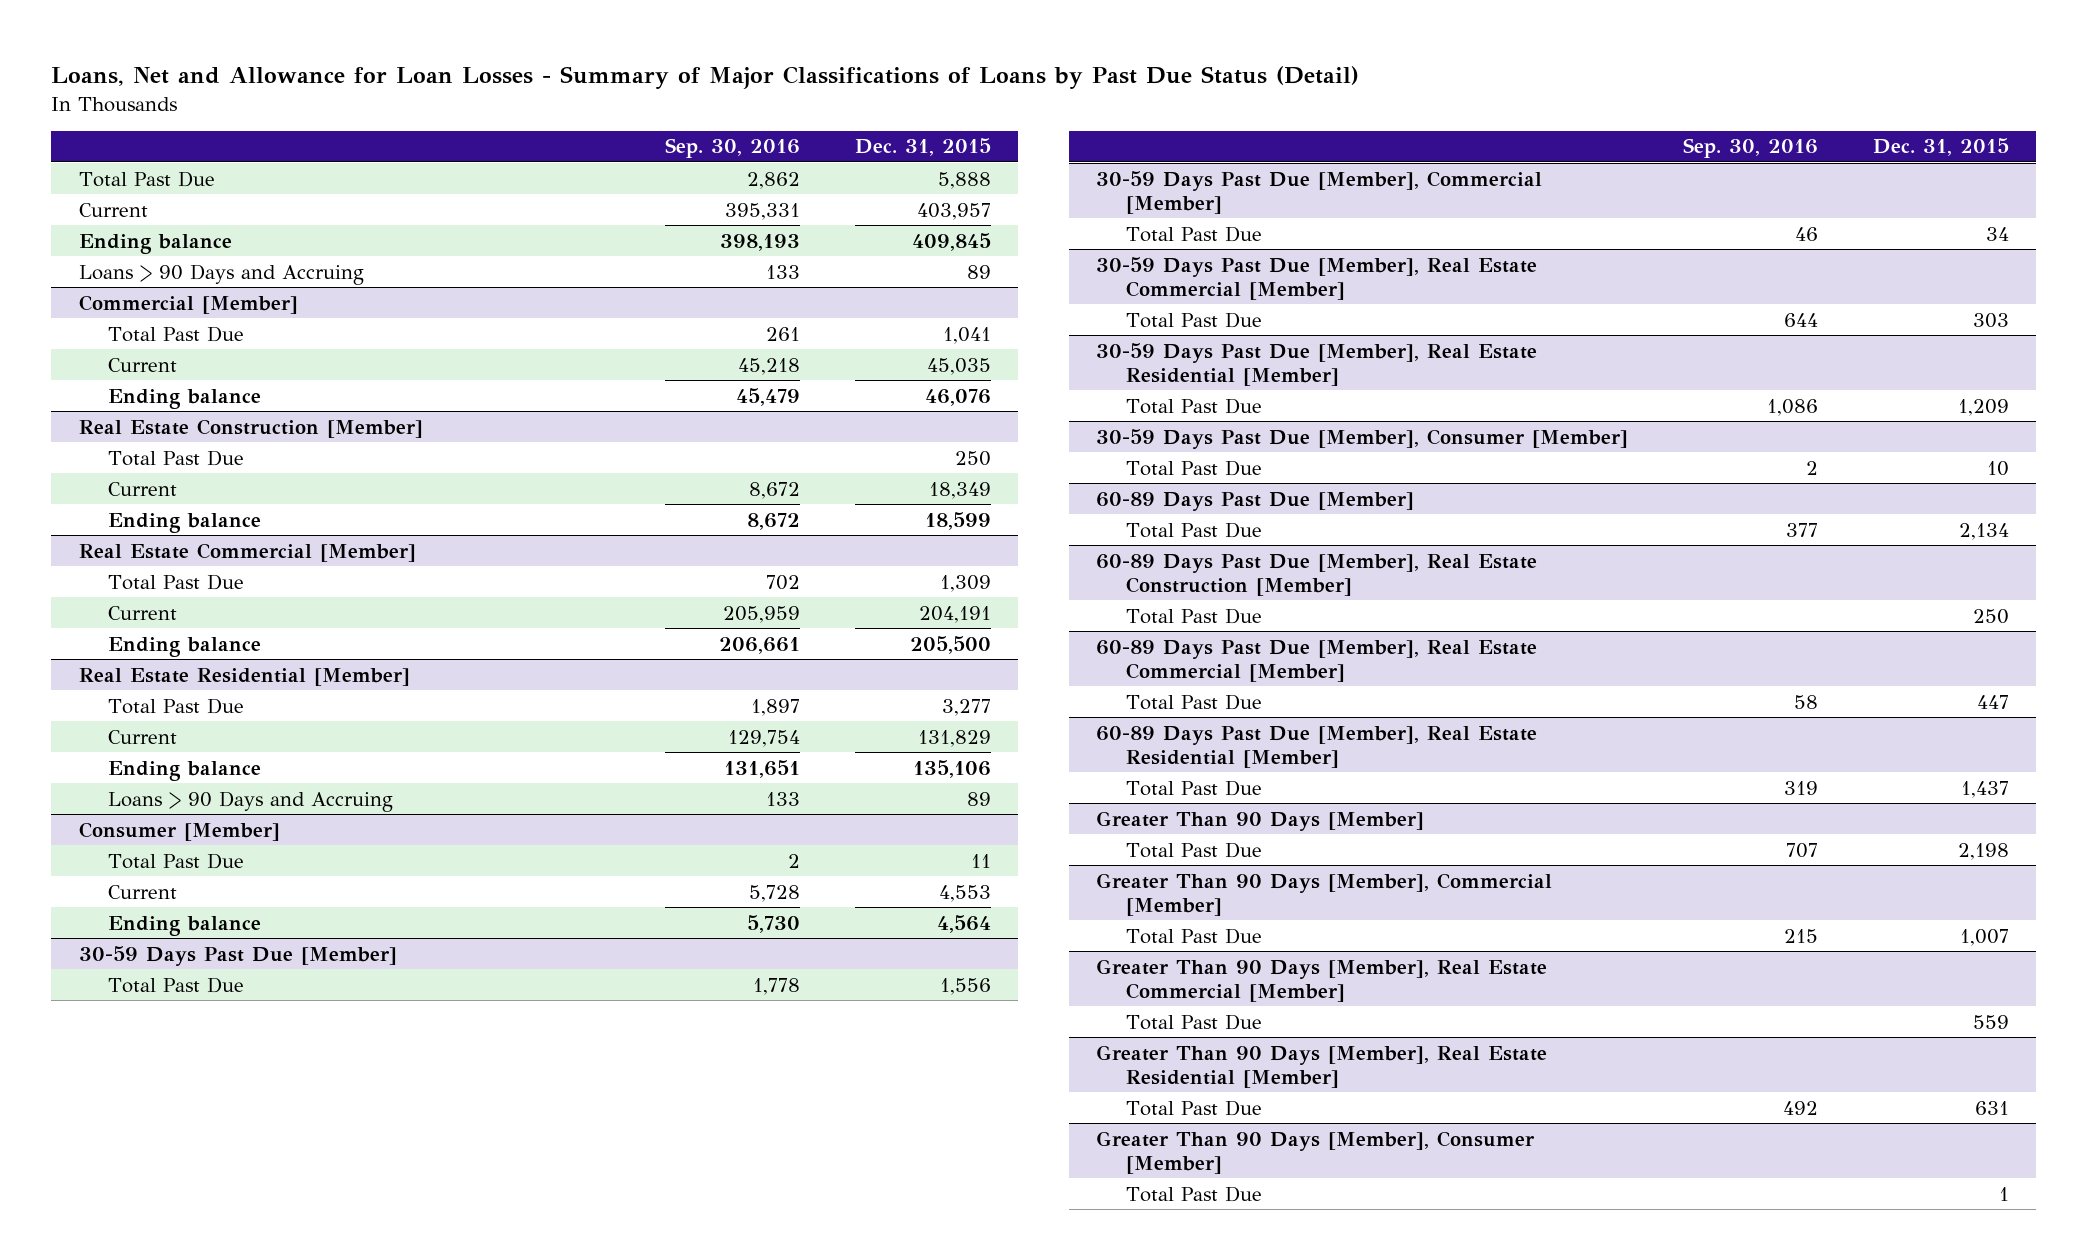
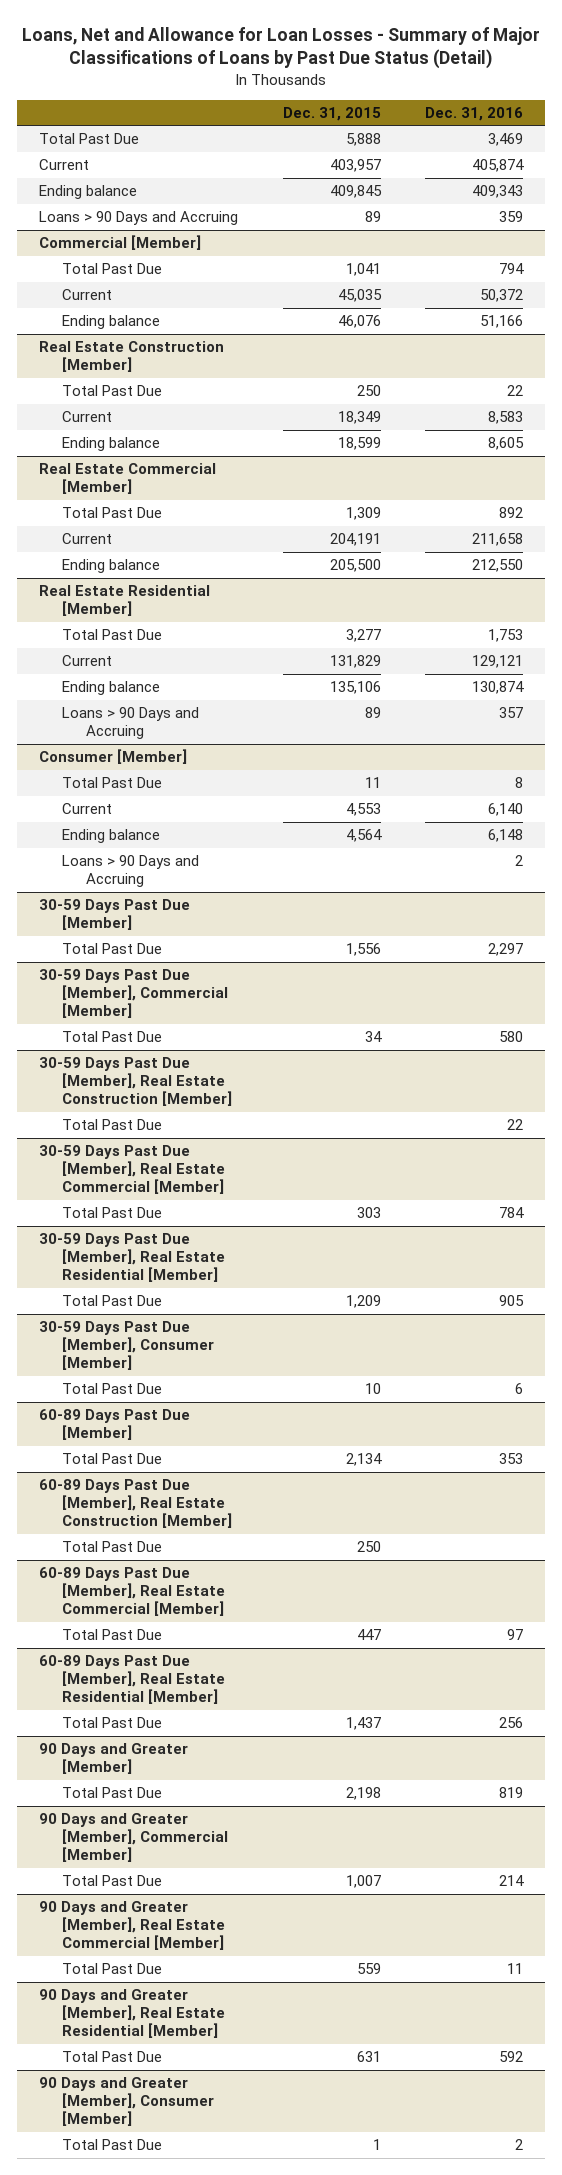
- | Sep. 30, 2016 | Dec. 31, 2015
+ | Dec. 31, 2015 | Dec. 31, 2016
@ Consumer [Member]
+ Loans > 90 Days and Accruing | | 2
+ 30-59 Days Past Due [Member], Real Estate Construction [Member]
+ Total Past Due | | 22
- Greater Than 90 Days [Member]
+ 90 Days and Greater [Member]
- Greater Than 90 Days [Member], Commercial [Member]
+ 90 Days and Greater [Member], Commercial [Member]
- Greater Than 90 Days [Member], Real Estate Commercial [Member]
+ 90 Days and Greater [Member], Real Estate Commercial [Member]
- Greater Than 90 Days [Member], Real Estate Residential [Member]
+ 90 Days and Greater [Member], Real Estate Residential [Member]
- Greater Than 90 Days [Member], Consumer [Member]
+ 90 Days and Greater [Member], Consumer [Member]

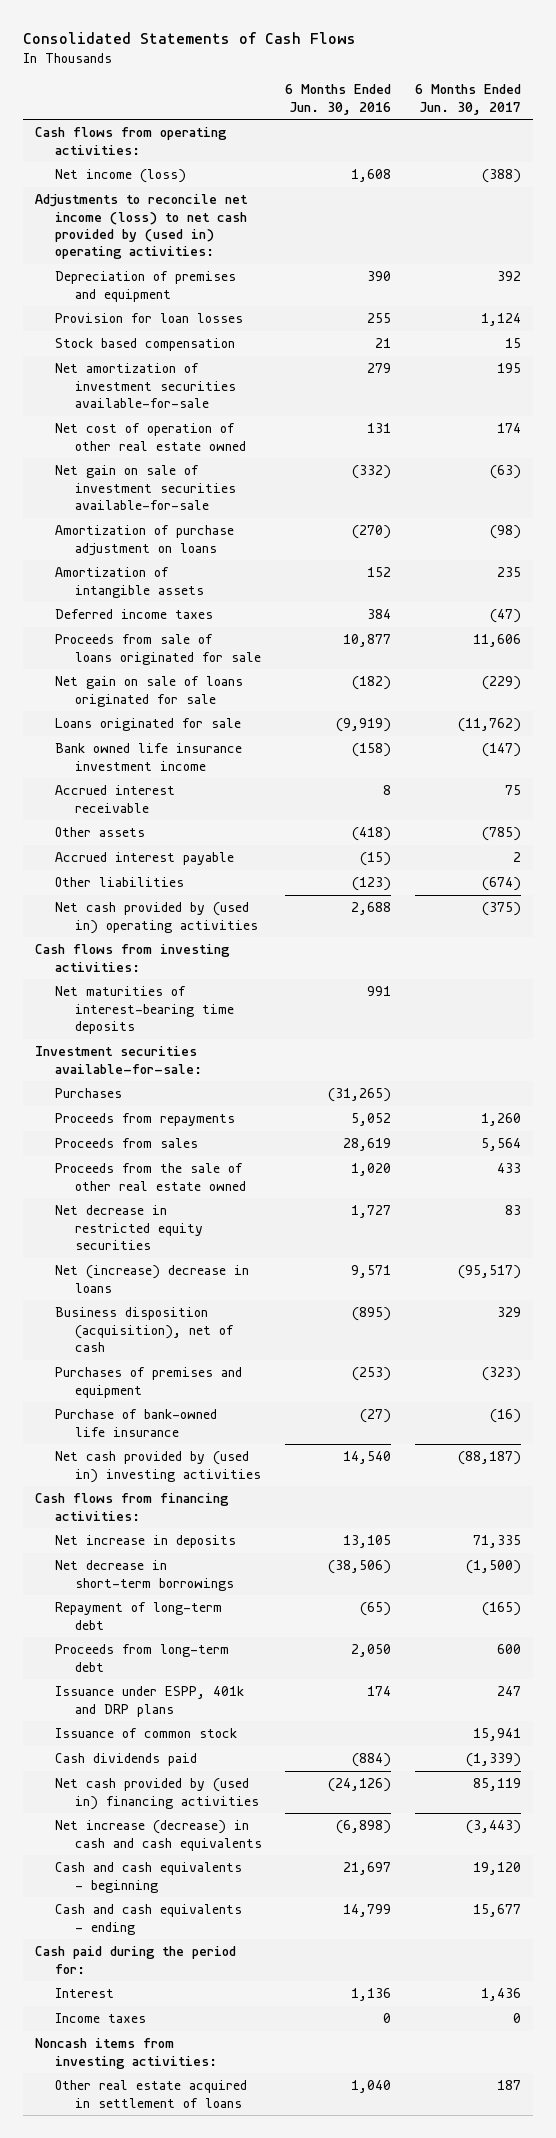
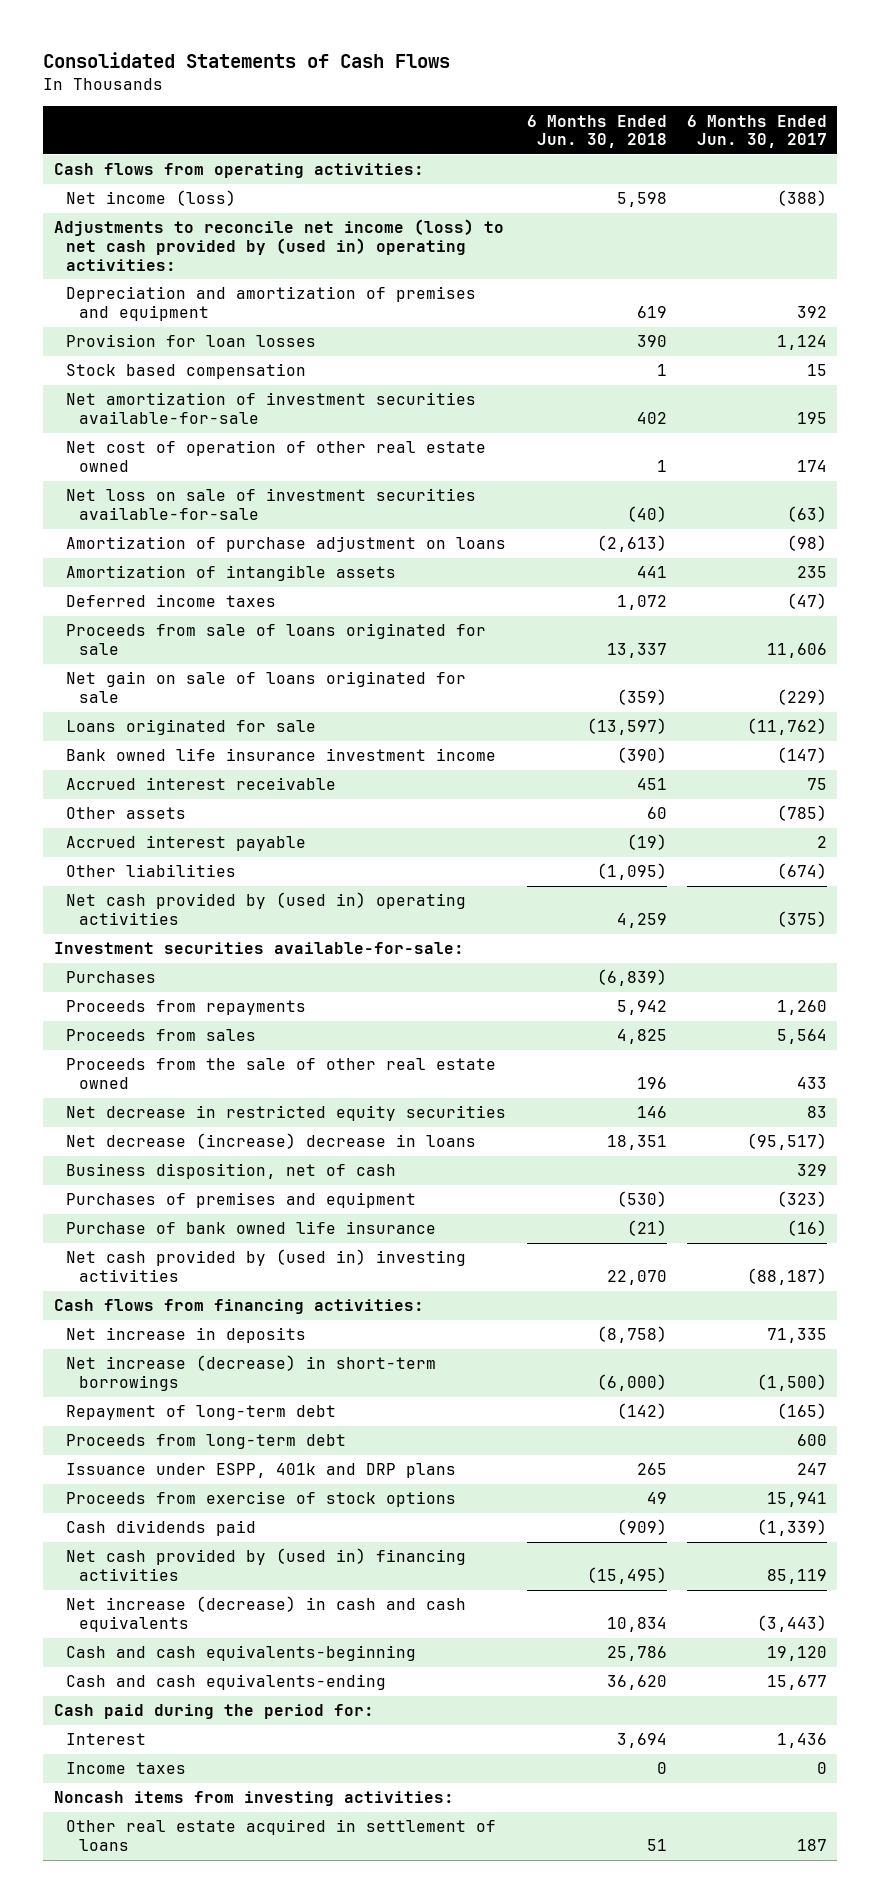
- | 6 Months Ended Jun. 30, 2016 | 6 Months Ended Jun. 30, 2017
+ | 6 Months Ended Jun. 30, 2018 | 6 Months Ended Jun. 30, 2017
- Depreciation of premises and equipment | 390 | 392
+ Depreciation and amortization of premises and equipment | 619 | 392
- Net gain on sale of investment securities available-for-sale | (332) | (63)
+ Net loss on sale of investment securities available-for-sale | (40) | (63)
- Cash flows from investing activities:
- Net maturities of interest-bearing time deposits | 991 |
- Net (increase) decrease in loans | 9,571 | (95,517)
- Business disposition (acquisition), net of cash | (895) | 329
+ Net decrease (increase) decrease in loans | 18,351 | (95,517)
+ Business disposition, net of cash | | 329
- Purchase of bank-owned life insurance | (27) | (16)
+ Purchase of bank owned life insurance | (21) | (16)
- Net decrease in short-term borrowings | (38,506) | (1,500)
+ Net increase (decrease) in short-term borrowings | (6,000) | (1,500)
- Issuance of common stock | | 15,941
+ Proceeds from exercise of stock options | 49 | 15,941
- Cash and cash equivalents - beginning | 21,697 | 19,120
- Cash and cash equivalents - ending | 14,799 | 15,677
+ Cash and cash equivalents-beginning | 25,786 | 19,120
+ Cash and cash equivalents-ending | 36,620 | 15,677

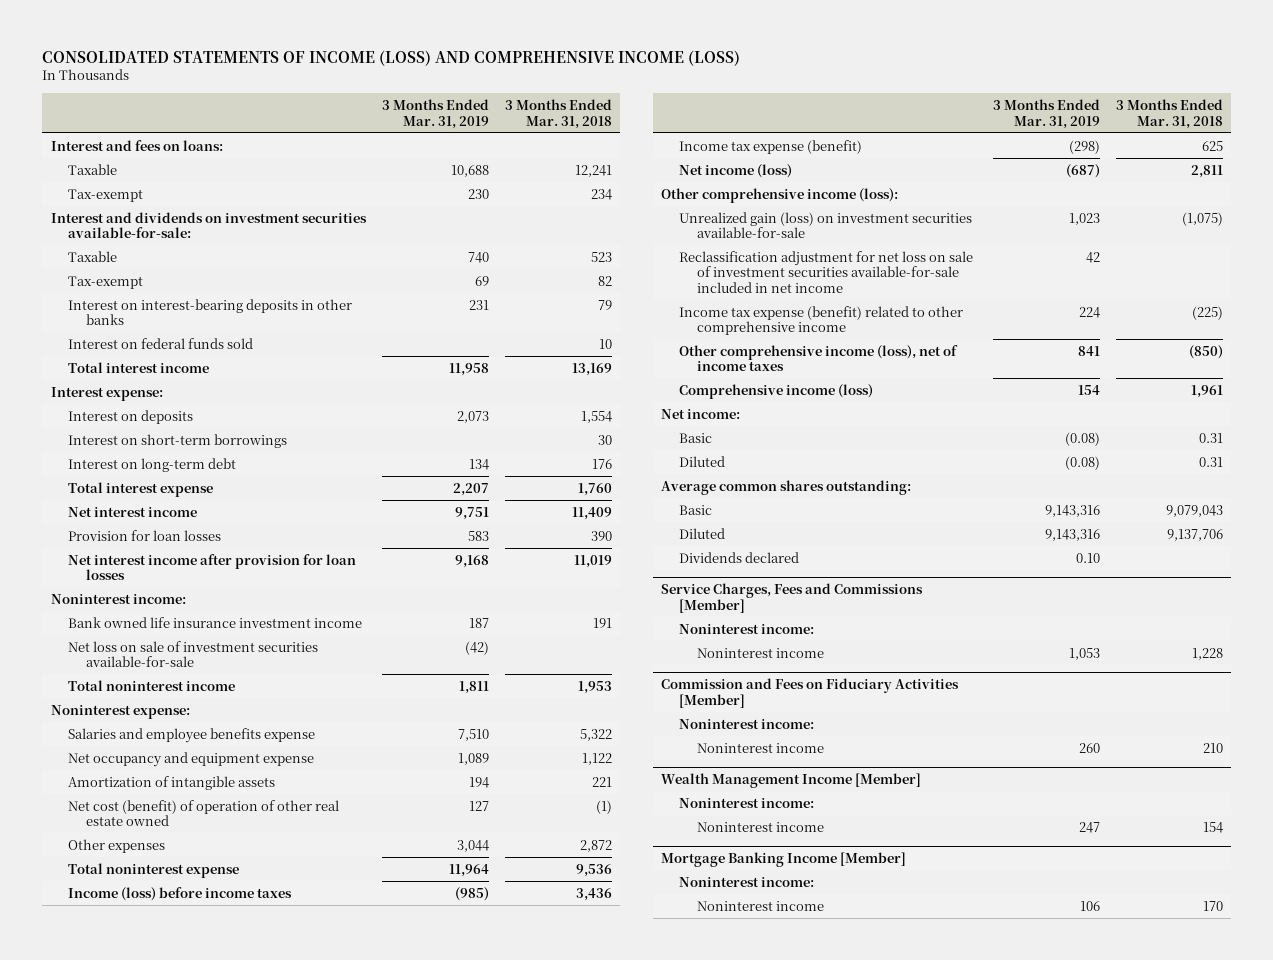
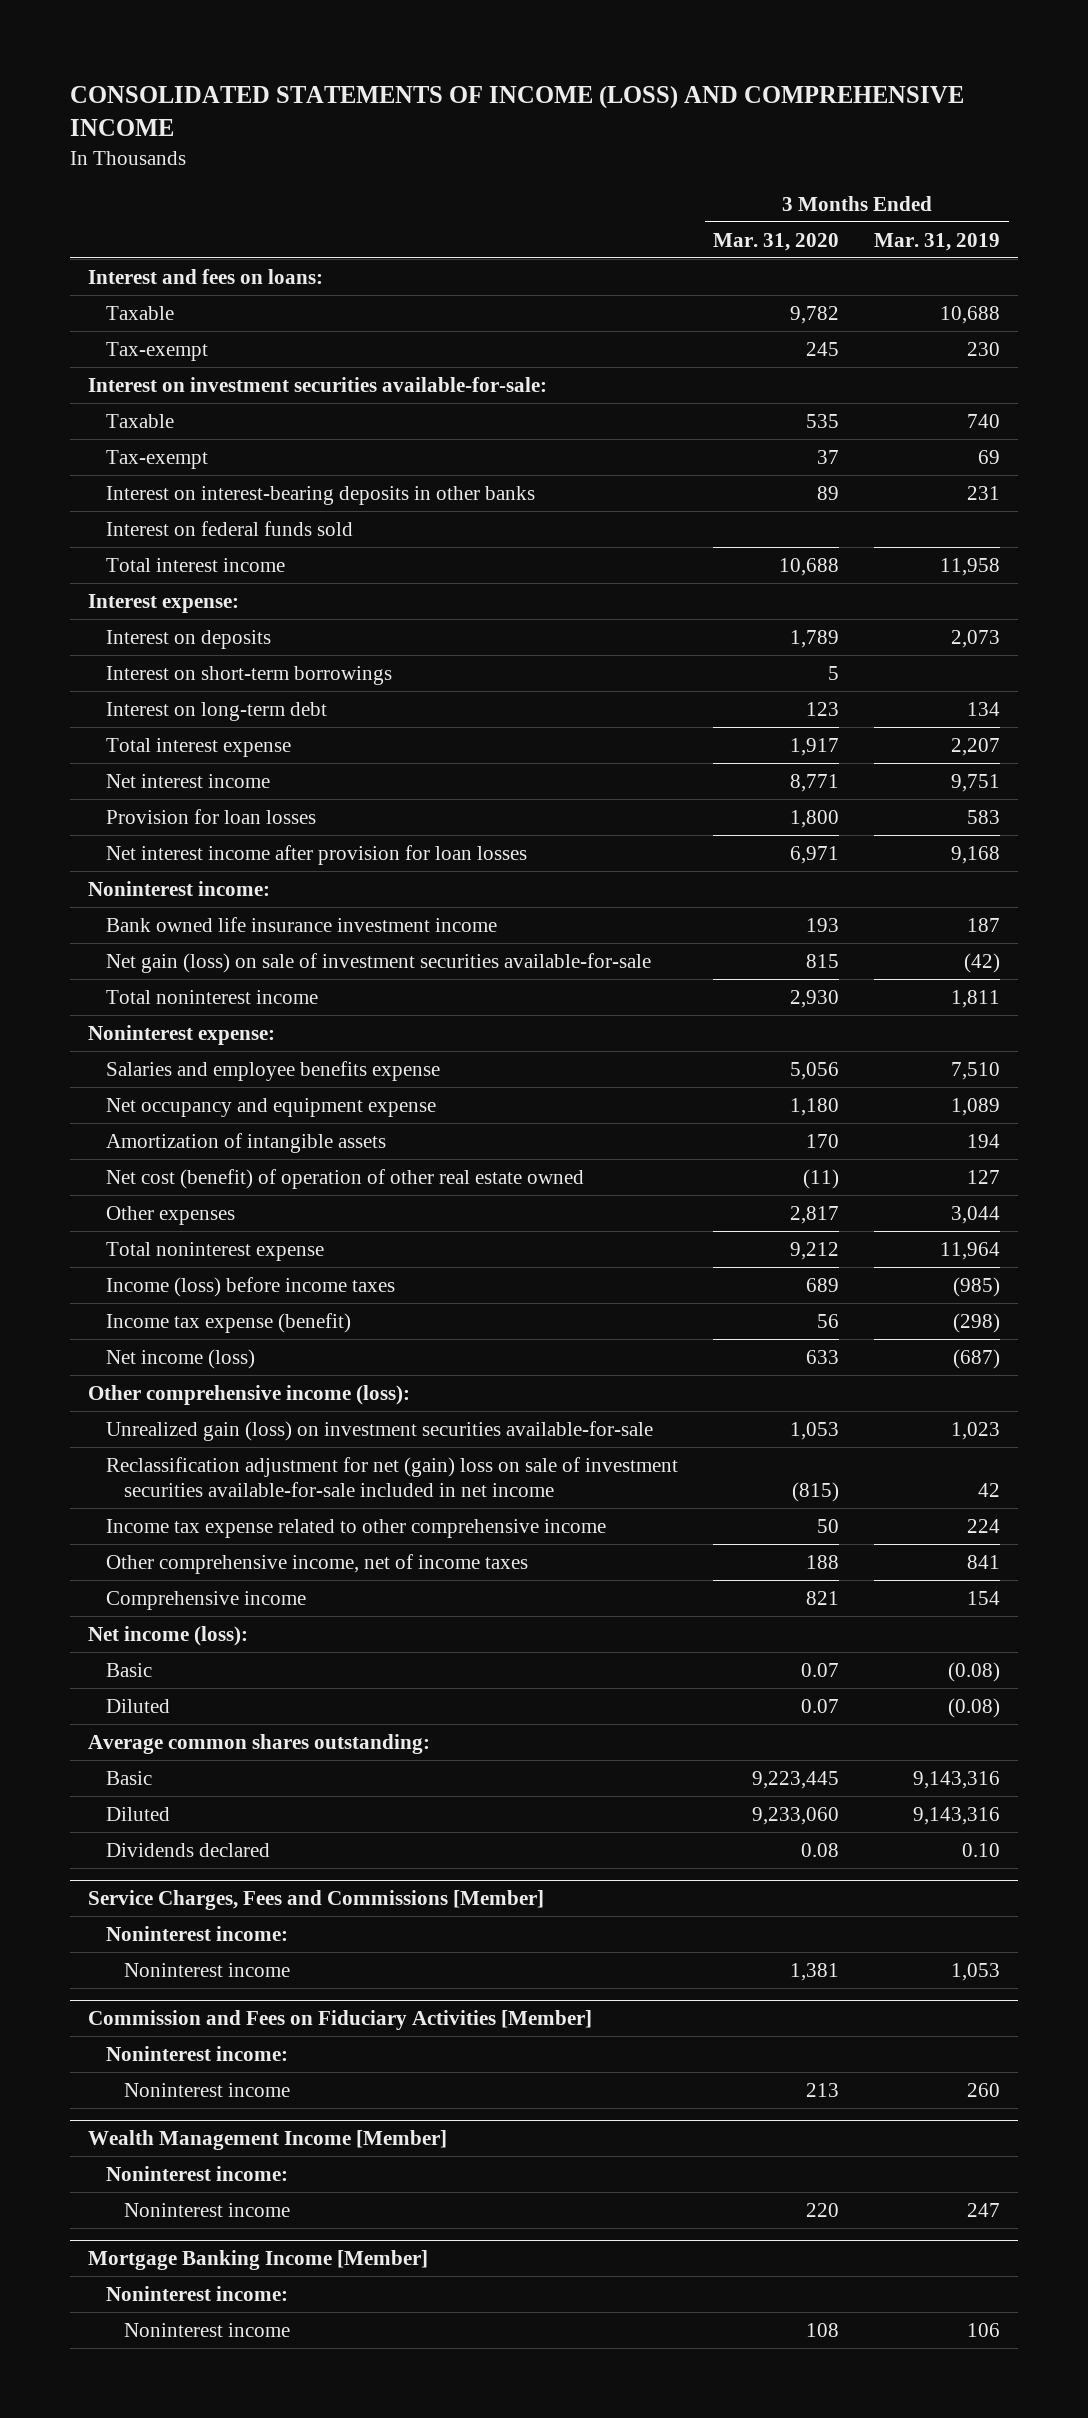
- CONSOLIDATED STATEMENTS OF INCOME (LOSS) AND COMPREHENSIVE INCOME (LOSS)
+ CONSOLIDATED STATEMENTS OF INCOME (LOSS) AND COMPREHENSIVE INCOME
- | 3 Months Ended Mar. 31, 2019 | 3 Months Ended Mar. 31, 2018
+ | 3 Months Ended Mar. 31, 2020 | 3 Months Ended Mar. 31, 2019
- Interest and dividends on investment securities available-for-sale:
+ Interest on investment securities available-for-sale:
- Net loss on sale of investment securities available-for-sale | (42) |
+ Net gain (loss) on sale of investment securities available-for-sale | 815 | (42)
- Reclassification adjustment for net loss on sale of investment securities available-for-sale included in net income | 42 |
- Income tax expense (benefit) related to other comprehensive income | 224 | (225)
- Other comprehensive income (loss), net of income taxes | 841 | (850)
- Comprehensive income (loss) | 154 | 1,961
- Net income:
+ Reclassification adjustment for net (gain) loss on sale of investment securities available-for-sale included in net income | (815) | 42
+ Income tax expense related to other comprehensive income | 50 | 224
+ Other comprehensive income, net of income taxes | 188 | 841
+ Comprehensive income | 821 | 154
+ Net income (loss):

